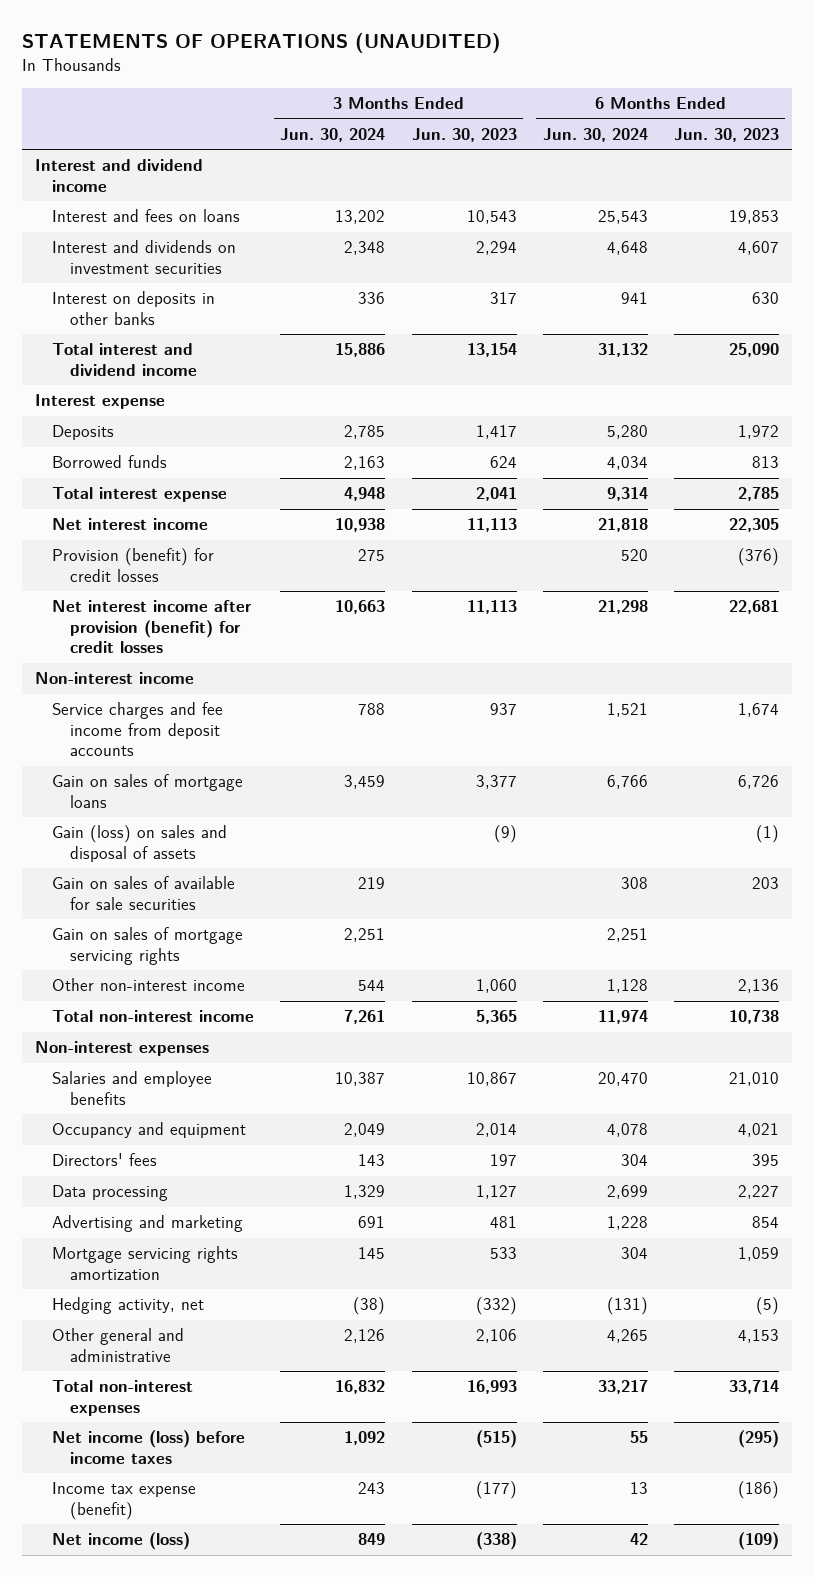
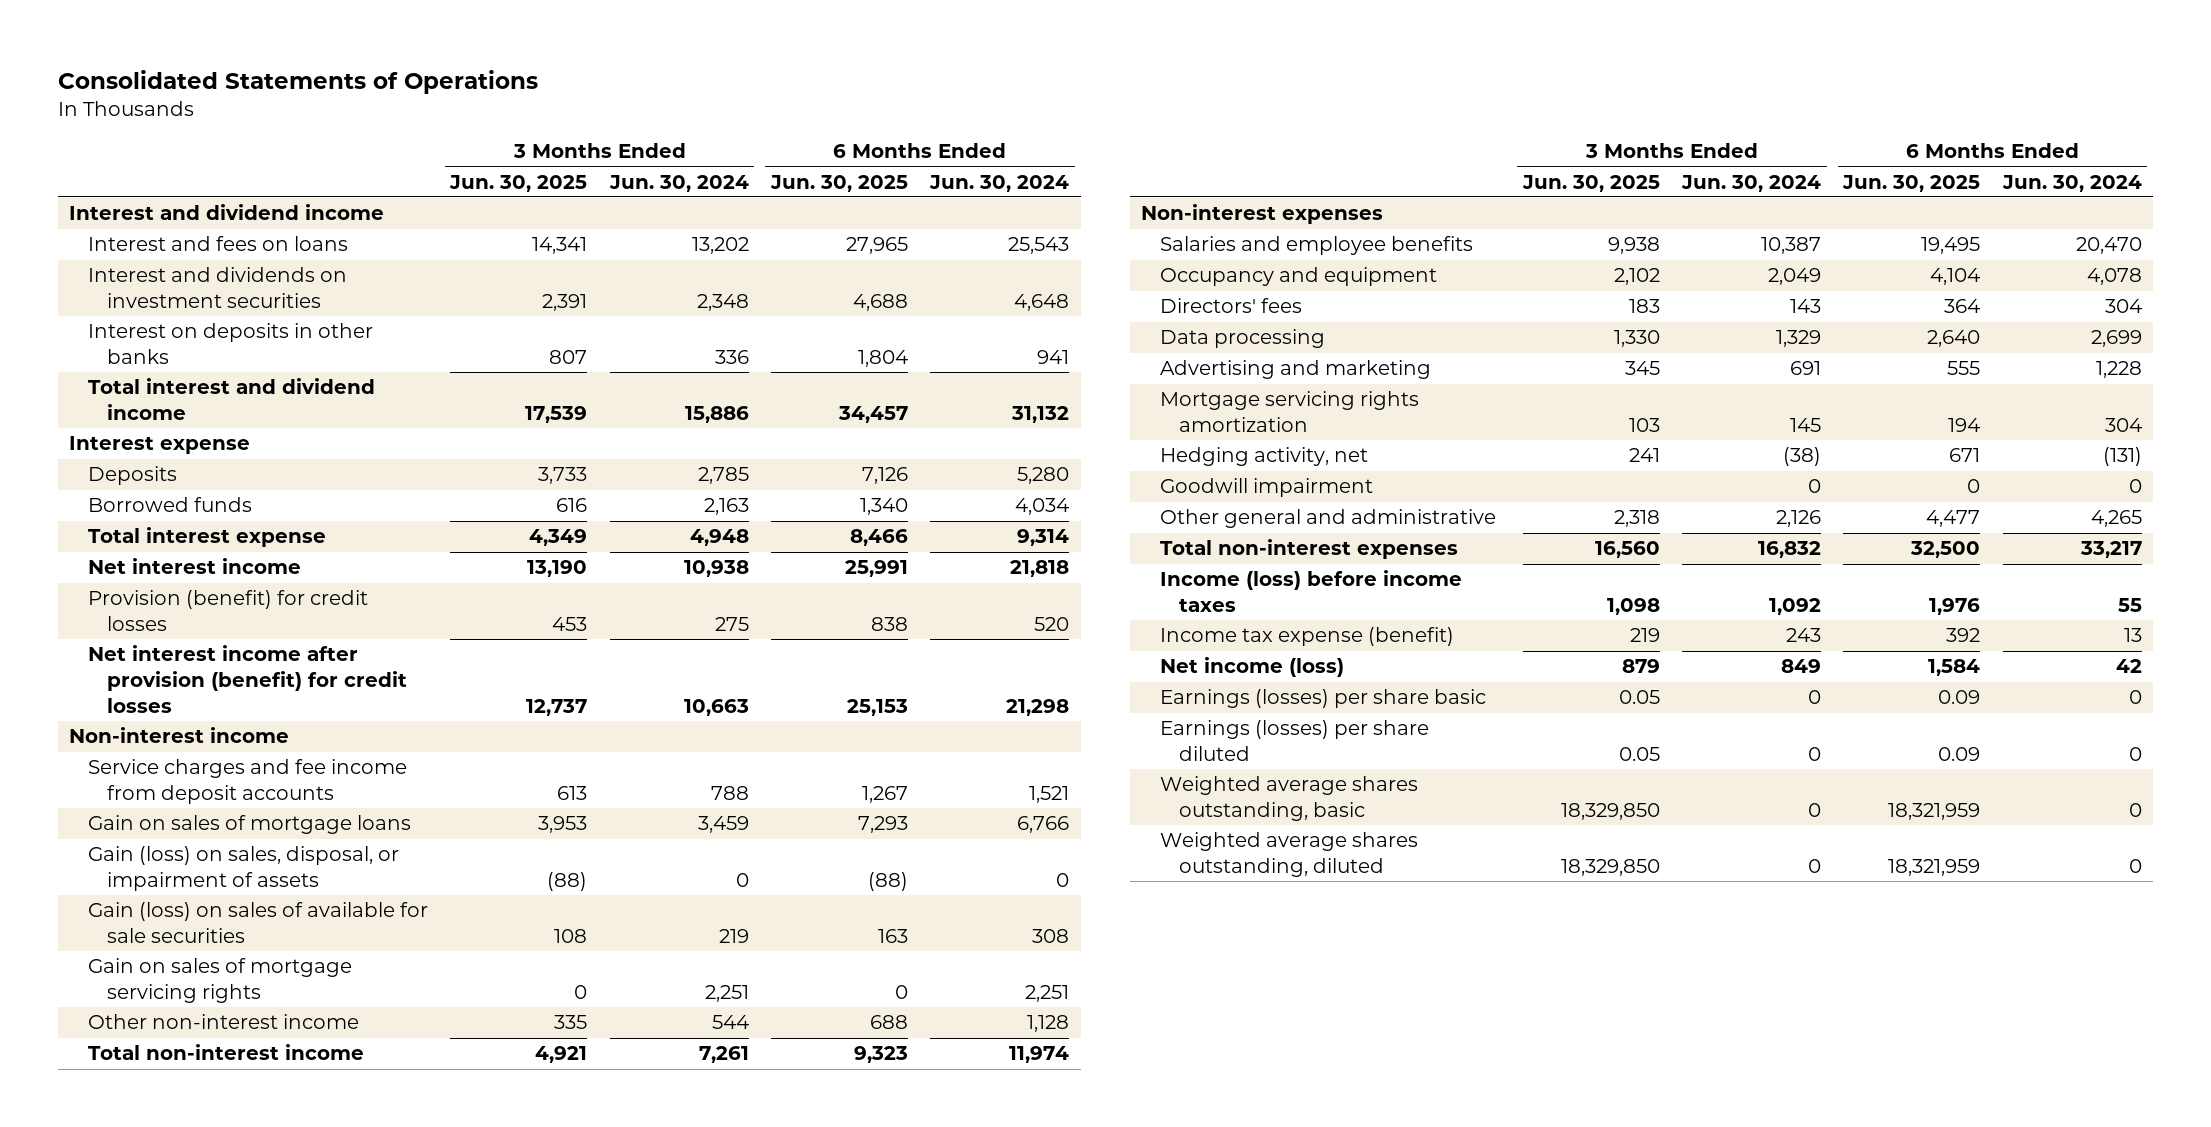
- STATEMENTS OF OPERATIONS (UNAUDITED)
+ Consolidated Statements of Operations
- | 3 Months Ended Jun. 30, 2024 | 3 Months Ended Jun. 30, 2023 | 6 Months Ended Jun. 30, 2024 | 6 Months Ended Jun. 30, 2023
+ | 3 Months Ended Jun. 30, 2025 | 3 Months Ended Jun. 30, 2024 | 6 Months Ended Jun. 30, 2025 | 6 Months Ended Jun. 30, 2024
- Gain (loss) on sales and disposal of assets | | (9) | | (1)
- Gain on sales of available for sale securities | 219 | | 308 | 203
+ Gain (loss) on sales, disposal, or impairment of assets | (88) | 0 | (88) | 0
+ Gain (loss) on sales of available for sale securities | 108 | 219 | 163 | 308
+ Goodwill impairment | | 0 | 0 | 0
- Net income (loss) before income taxes | 1,092 | (515) | 55 | (295)
+ Income (loss) before income taxes | 1,098 | 1,092 | 1,976 | 55
+ Earnings (losses) per share basic | 0.05 | 0 | 0.09 | 0
+ Earnings (losses) per share diluted | 0.05 | 0 | 0.09 | 0
+ Weighted average shares outstanding, basic | 18,329,850 | 0 | 18,321,959 | 0
+ Weighted average shares outstanding, diluted | 18,329,850 | 0 | 18,321,959 | 0

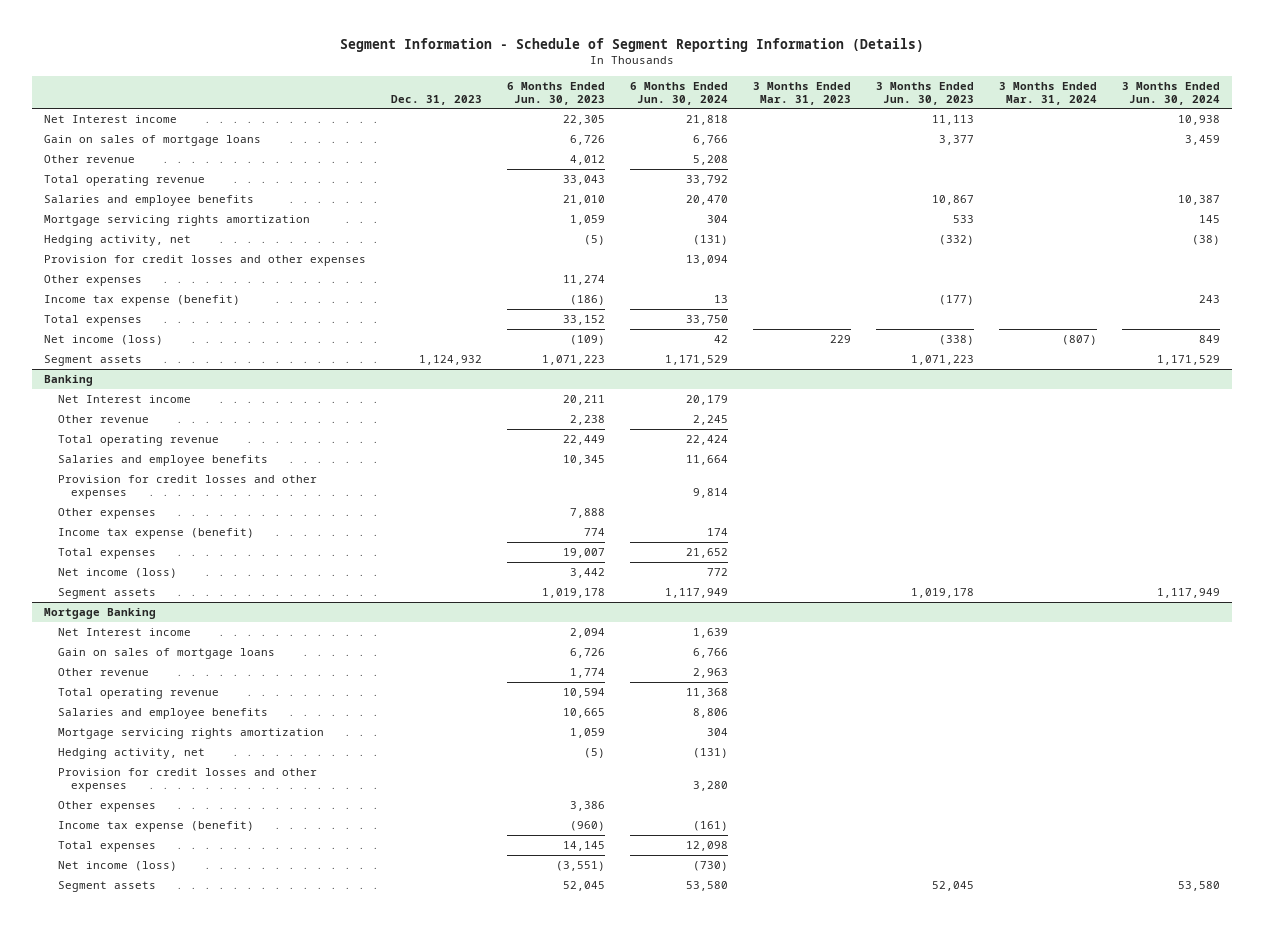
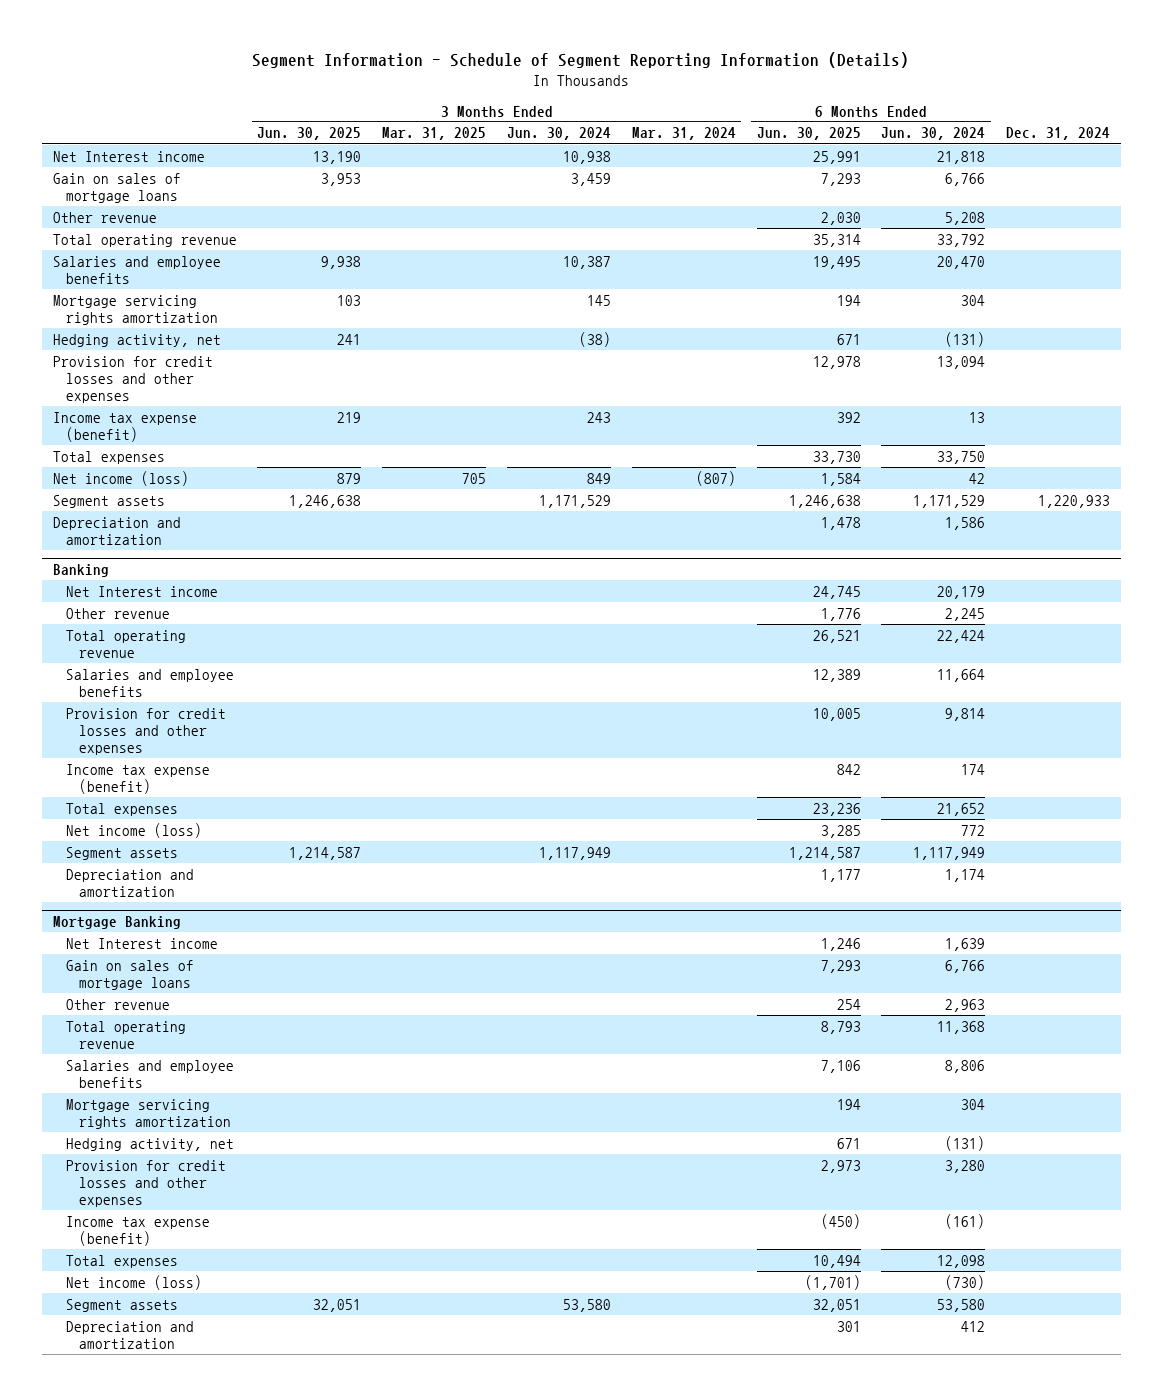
- | Dec. 31, 2023 | 6 Months Ended Jun. 30, 2023 | 6 Months Ended Jun. 30, 2024 | 3 Months Ended Mar. 31, 2023 | 3 Months Ended Jun. 30, 2023 | 3 Months Ended Mar. 31, 2024 | 3 Months Ended Jun. 30, 2024
+ | 3 Months Ended Jun. 30, 2025 | 3 Months Ended Mar. 31, 2025 | 3 Months Ended Jun. 30, 2024 | 3 Months Ended Mar. 31, 2024 | 6 Months Ended Jun. 30, 2025 | 6 Months Ended Jun. 30, 2024 | Dec. 31, 2024
- Other expenses | | 11,274 | | | | |
+ Depreciation and amortization | | | | | 1,478 | 1,586 |
@ Banking
- Other expenses | | 7,888 | | | | |
+ Depreciation and amortization | | | | | 1,177 | 1,174 |
@ Mortgage Banking
- Other expenses | | 3,386 | | | | |
+ Depreciation and amortization | | | | | 301 | 412 |

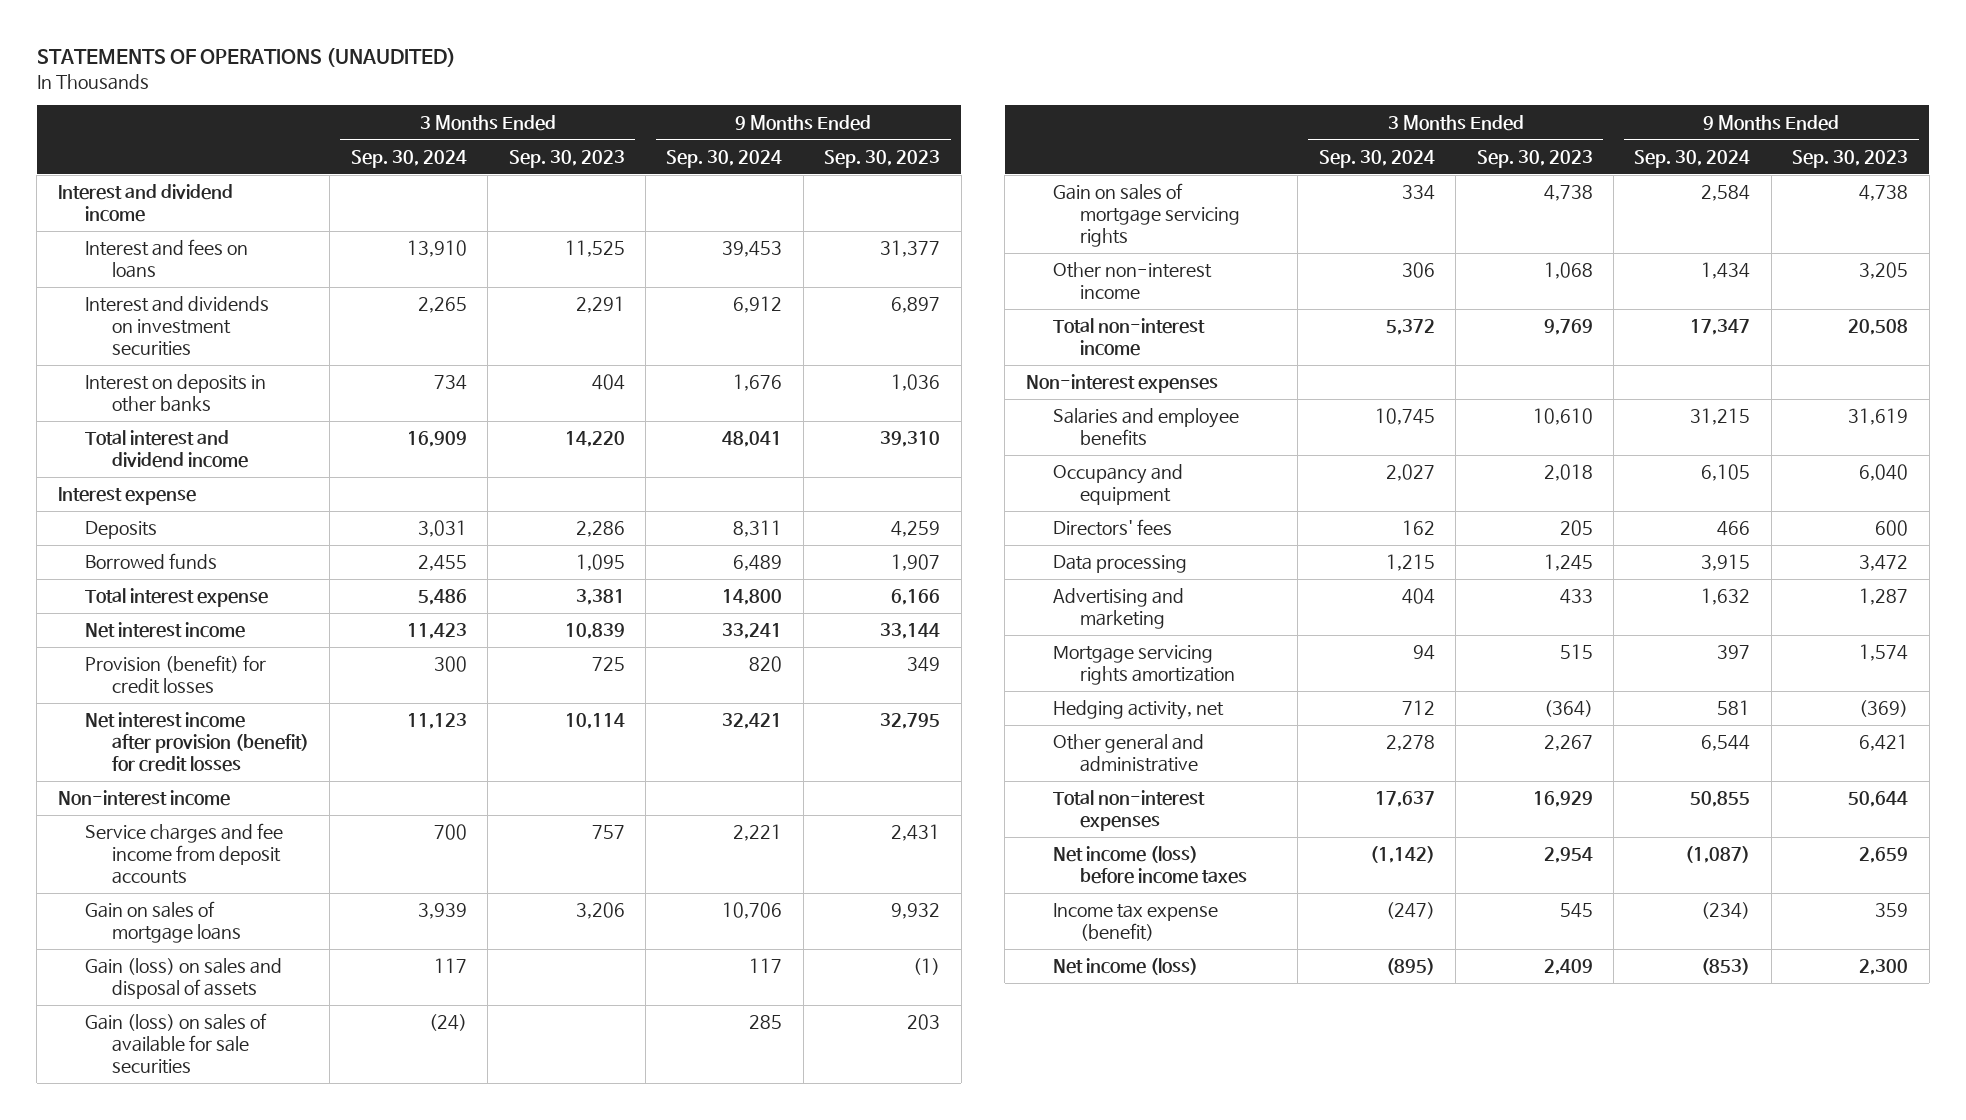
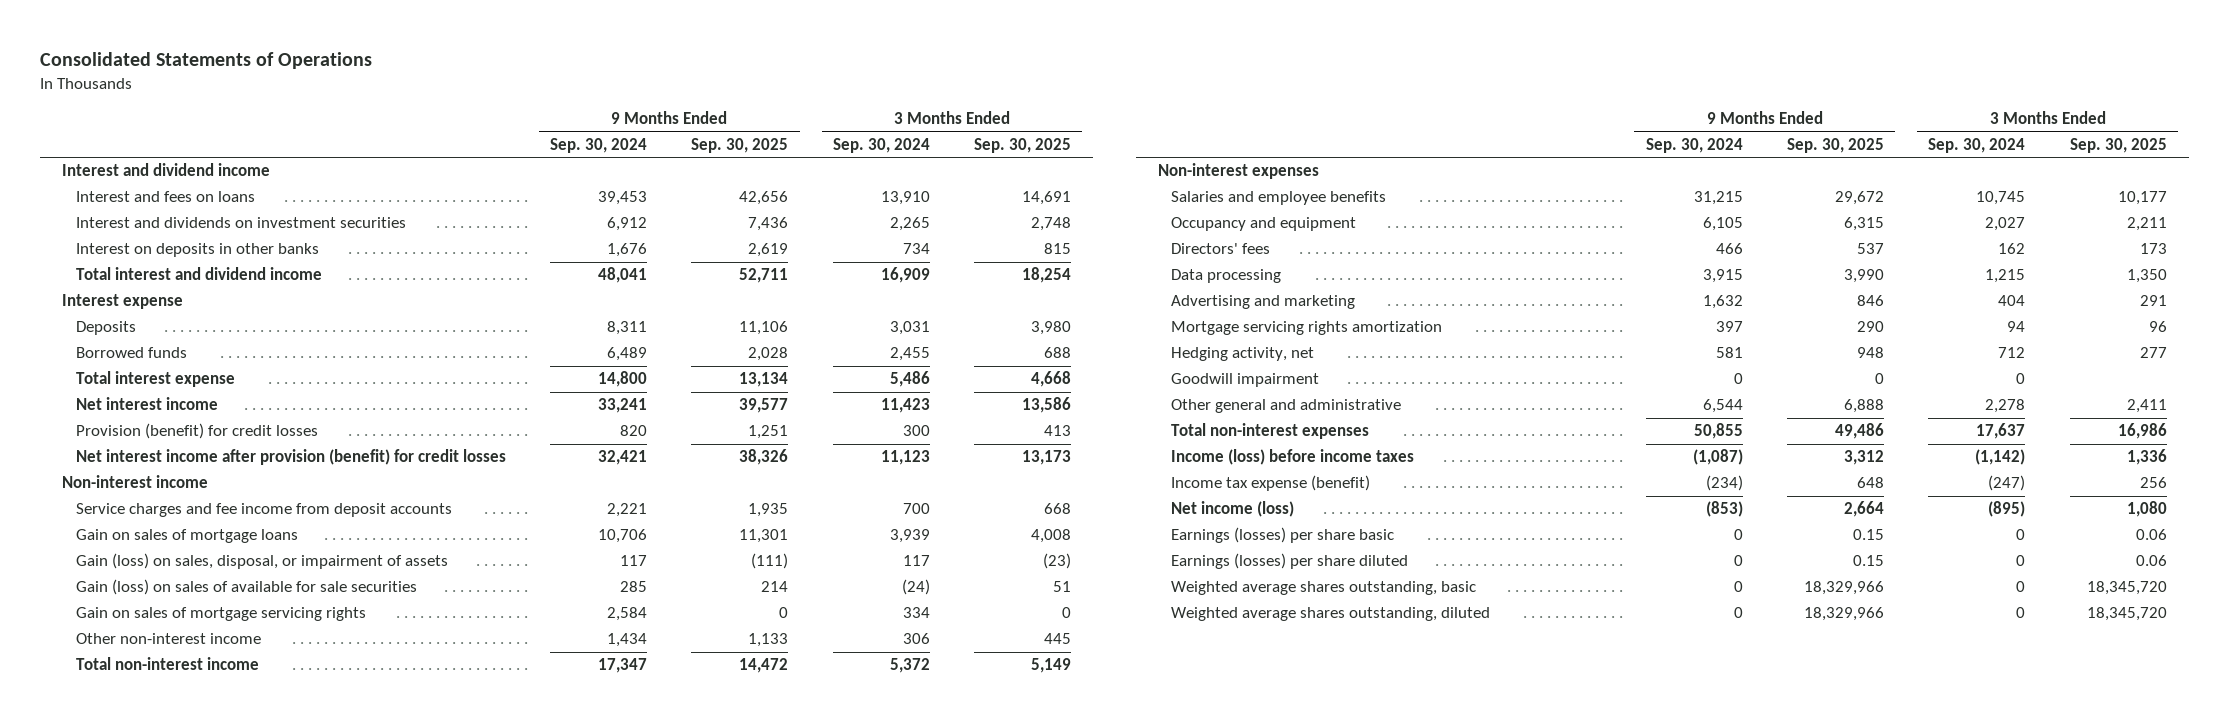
- STATEMENTS OF OPERATIONS (UNAUDITED)
+ Consolidated Statements of Operations
- | 3 Months Ended Sep. 30, 2024 | 3 Months Ended Sep. 30, 2023 | 9 Months Ended Sep. 30, 2024 | 9 Months Ended Sep. 30, 2023
+ | 9 Months Ended Sep. 30, 2024 | 9 Months Ended Sep. 30, 2025 | 3 Months Ended Sep. 30, 2024 | 3 Months Ended Sep. 30, 2025
- Gain (loss) on sales and disposal of assets | 117 | | 117 | (1)
+ Gain (loss) on sales, disposal, or impairment of assets | 117 | (111) | 117 | (23)
+ Goodwill impairment | 0 | 0 | 0 |
- Net income (loss) before income taxes | (1,142) | 2,954 | (1,087) | 2,659
+ Income (loss) before income taxes | (1,087) | 3,312 | (1,142) | 1,336
+ Earnings (losses) per share basic | 0 | 0.15 | 0 | 0.06
+ Earnings (losses) per share diluted | 0 | 0.15 | 0 | 0.06
+ Weighted average shares outstanding, basic | 0 | 18,329,966 | 0 | 18,345,720
+ Weighted average shares outstanding, diluted | 0 | 18,329,966 | 0 | 18,345,720

